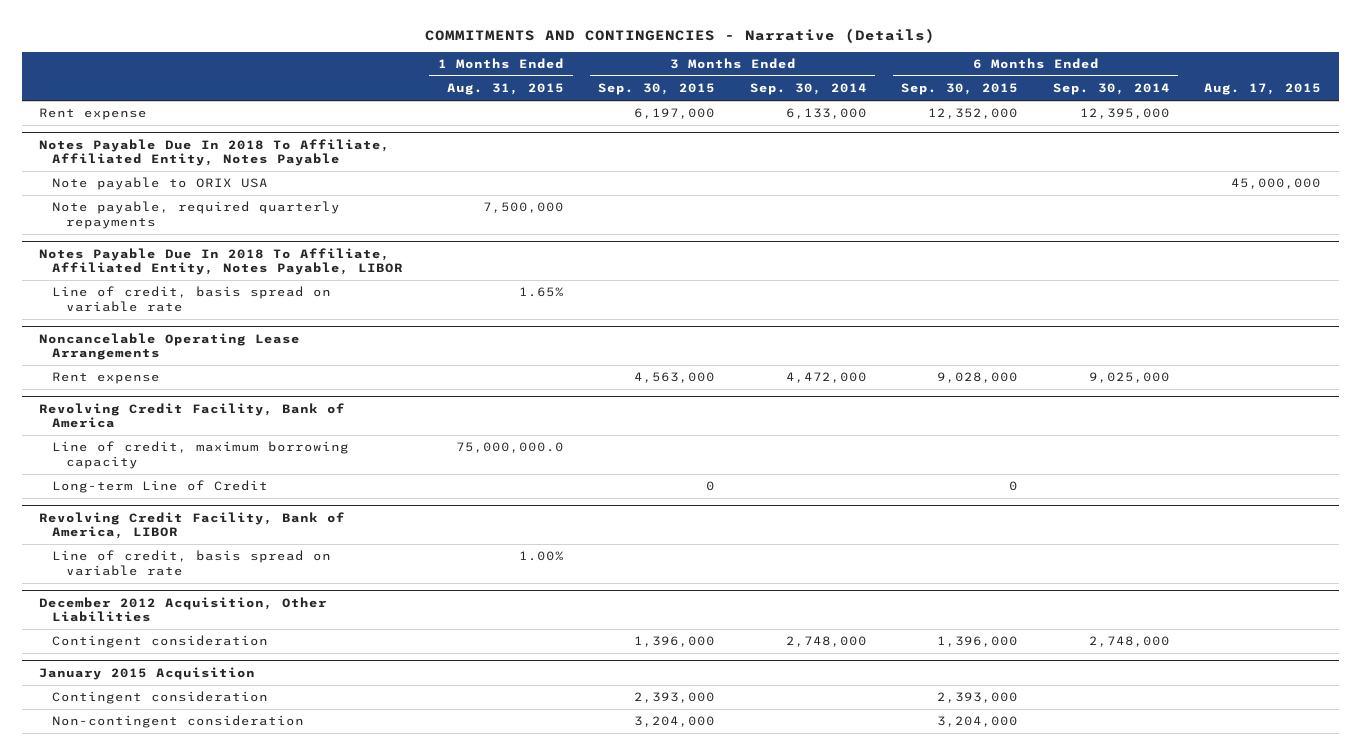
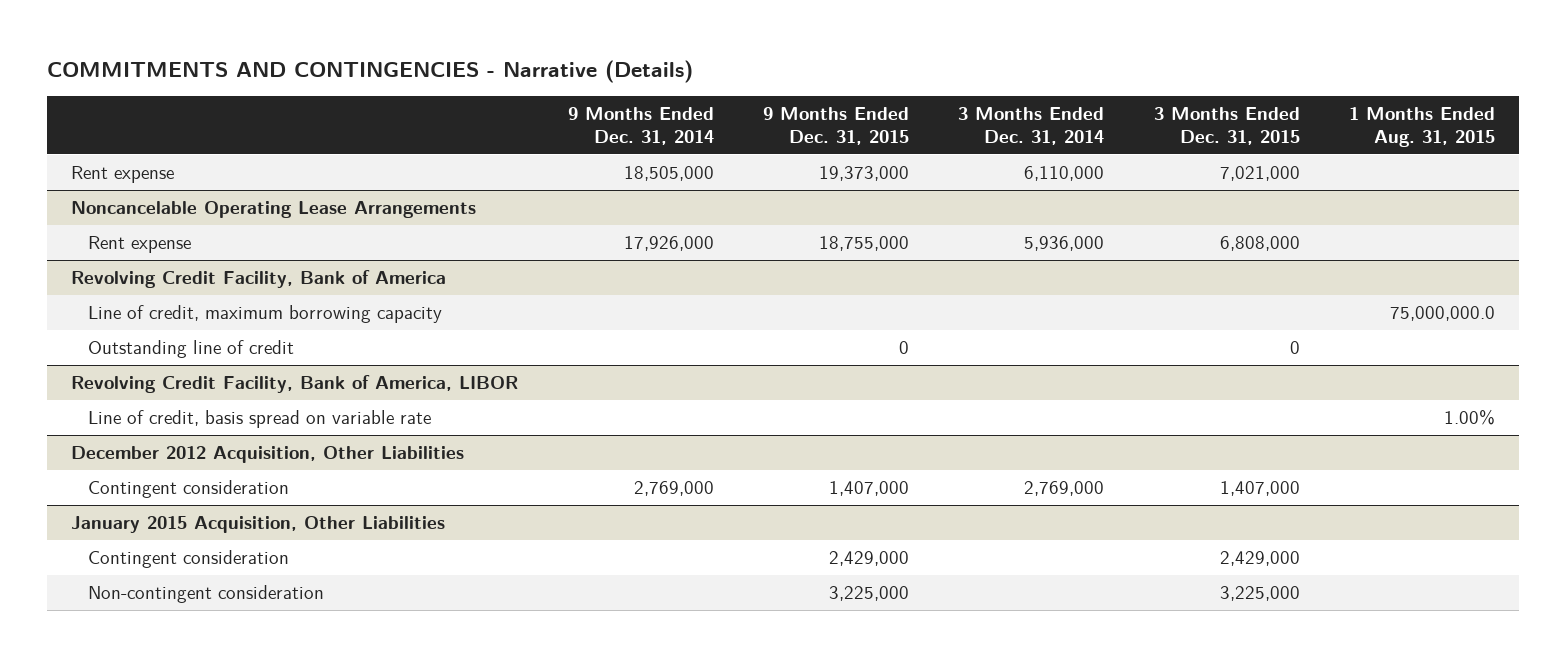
- | 1 Months Ended Aug. 31, 2015 | 3 Months Ended Sep. 30, 2015 | 3 Months Ended Sep. 30, 2014 | 6 Months Ended Sep. 30, 2015 | 6 Months Ended Sep. 30, 2014 | Aug. 17, 2015
+ | 9 Months Ended Dec. 31, 2014 | 9 Months Ended Dec. 31, 2015 | 3 Months Ended Dec. 31, 2014 | 3 Months Ended Dec. 31, 2015 | 1 Months Ended Aug. 31, 2015
- Notes Payable Due In 2018 To Affiliate, Affiliated Entity, Notes Payable
- Note payable to ORIX USA | | | | | | 45,000,000
- Note payable, required quarterly repayments | 7,500,000 | | | | |
- Notes Payable Due In 2018 To Affiliate, Affiliated Entity, Notes Payable, LIBOR
- Line of credit, basis spread on variable rate | 1.65% | | | | |
@ Revolving Credit Facility, Bank of America
- Long-term Line of Credit | | 0 | | 0 | |
+ Outstanding line of credit | | 0 | | 0 |
- January 2015 Acquisition
+ January 2015 Acquisition, Other Liabilities

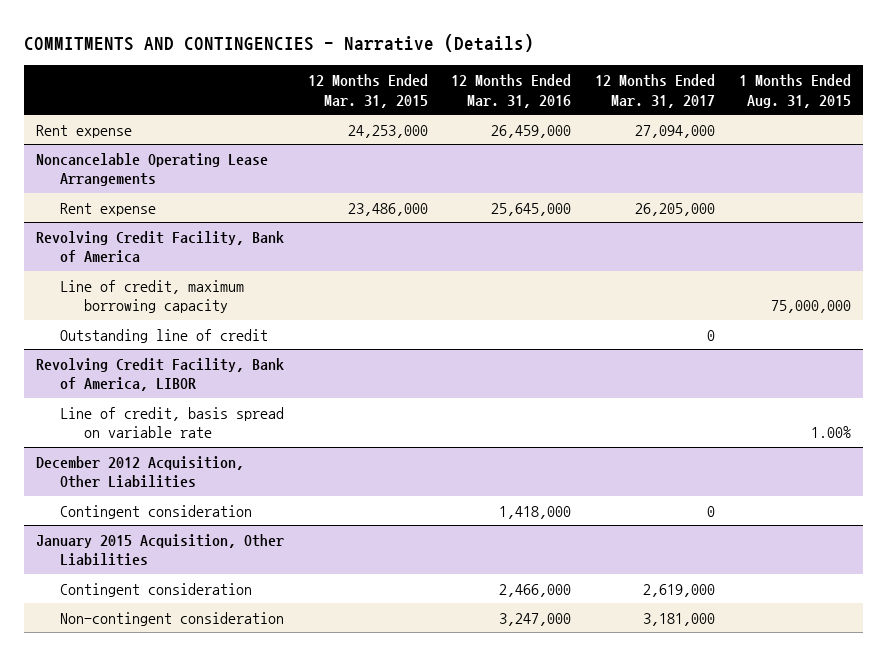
- | 9 Months Ended Dec. 31, 2014 | 9 Months Ended Dec. 31, 2015 | 3 Months Ended Dec. 31, 2014 | 3 Months Ended Dec. 31, 2015 | 1 Months Ended Aug. 31, 2015
+ | 12 Months Ended Mar. 31, 2015 | 12 Months Ended Mar. 31, 2016 | 12 Months Ended Mar. 31, 2017 | 1 Months Ended Aug. 31, 2015
@ Revolving Credit Facility, Bank of America
- Line of credit, maximum borrowing capacity | | | | | 75,000,000.0
+ Line of credit, maximum borrowing capacity | | | | 75,000,000

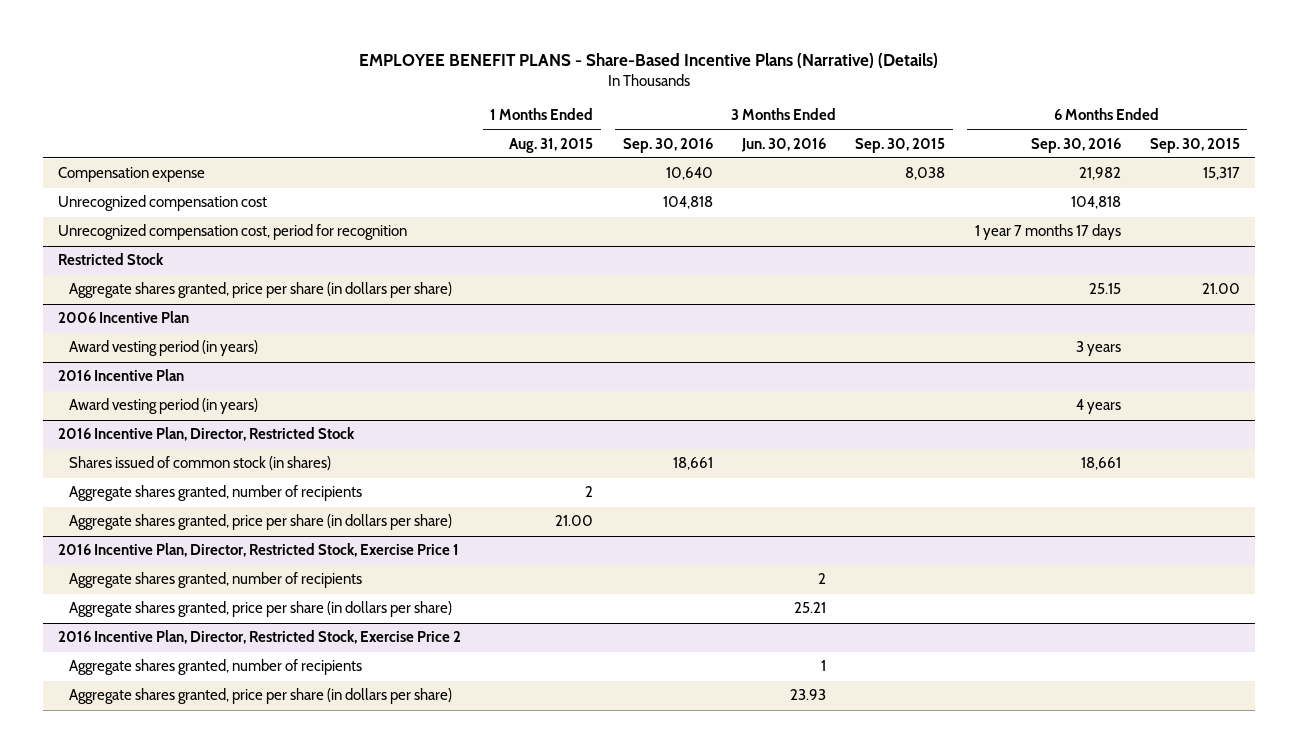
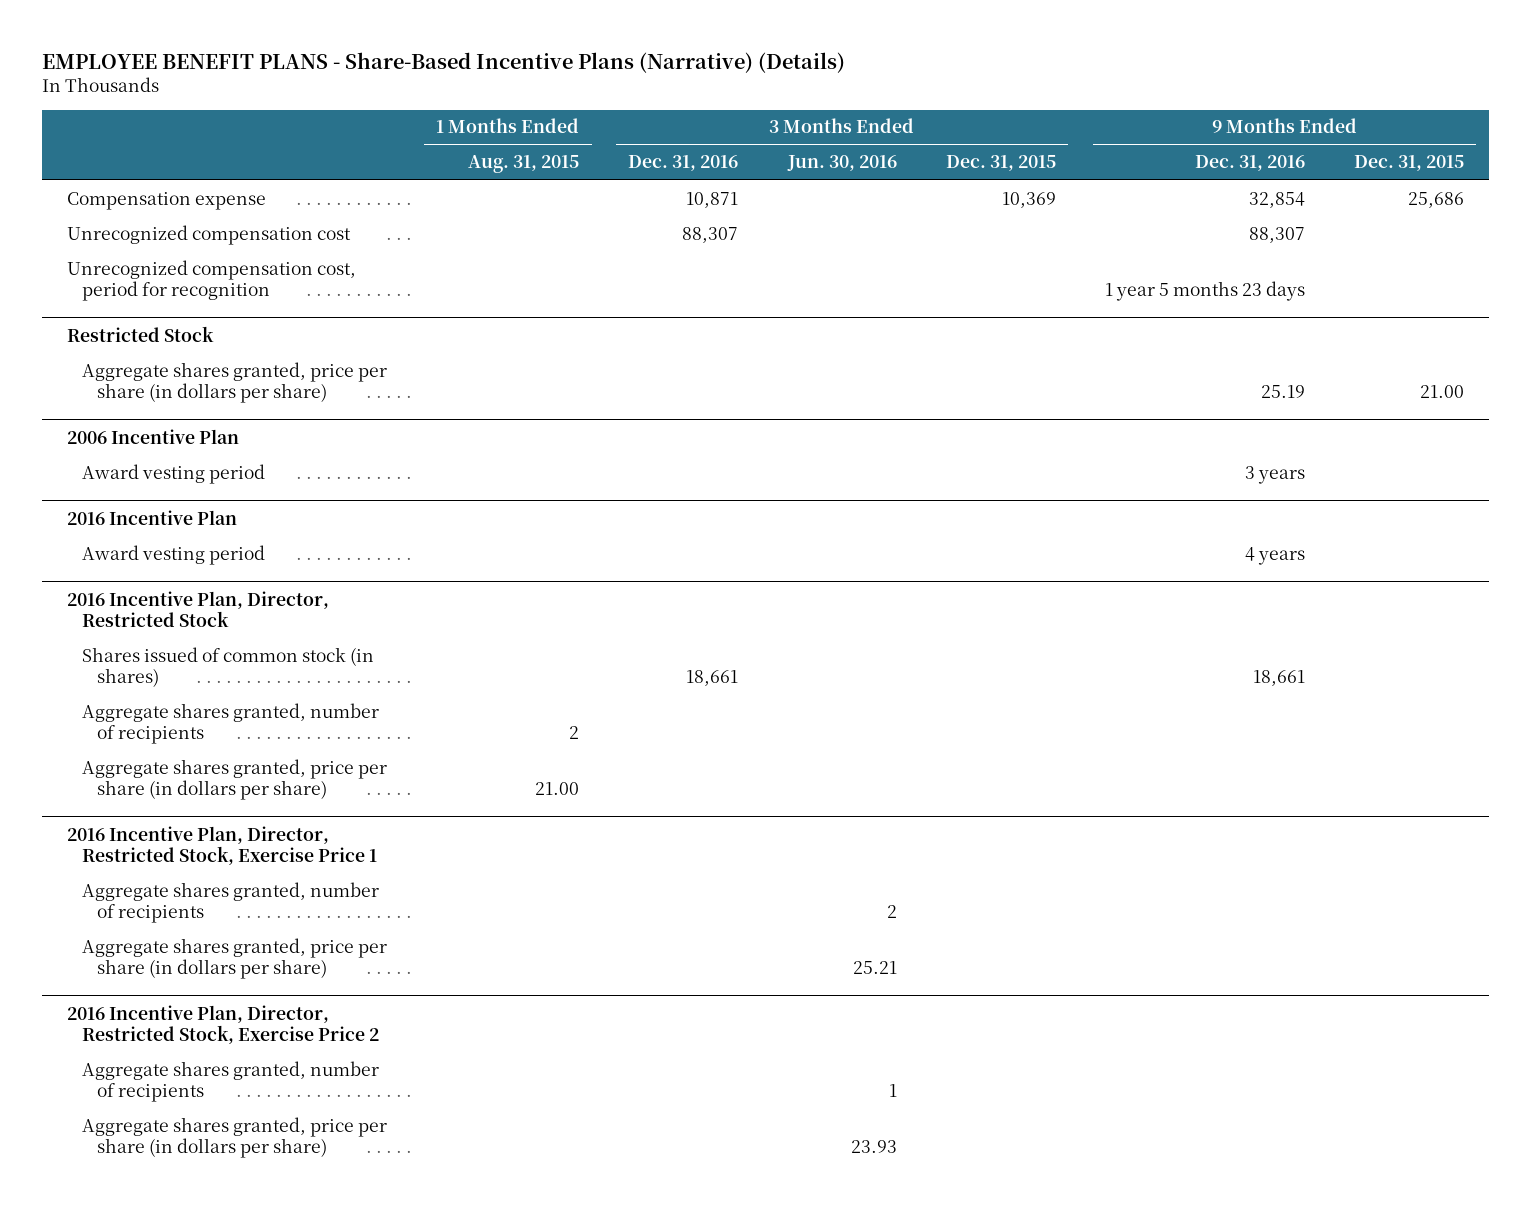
- | 1 Months Ended Aug. 31, 2015 | 3 Months Ended Sep. 30, 2016 | 3 Months Ended Jun. 30, 2016 | 3 Months Ended Sep. 30, 2015 | 6 Months Ended Sep. 30, 2016 | 6 Months Ended Sep. 30, 2015
+ | 1 Months Ended Aug. 31, 2015 | 3 Months Ended Dec. 31, 2016 | 3 Months Ended Jun. 30, 2016 | 3 Months Ended Dec. 31, 2015 | 9 Months Ended Dec. 31, 2016 | 9 Months Ended Dec. 31, 2015
@ 2006 Incentive Plan
- Award vesting period (in years) | | | | | 3 years |
+ Award vesting period | | | | | 3 years |
@ 2016 Incentive Plan
- Award vesting period (in years) | | | | | 4 years |
+ Award vesting period | | | | | 4 years |

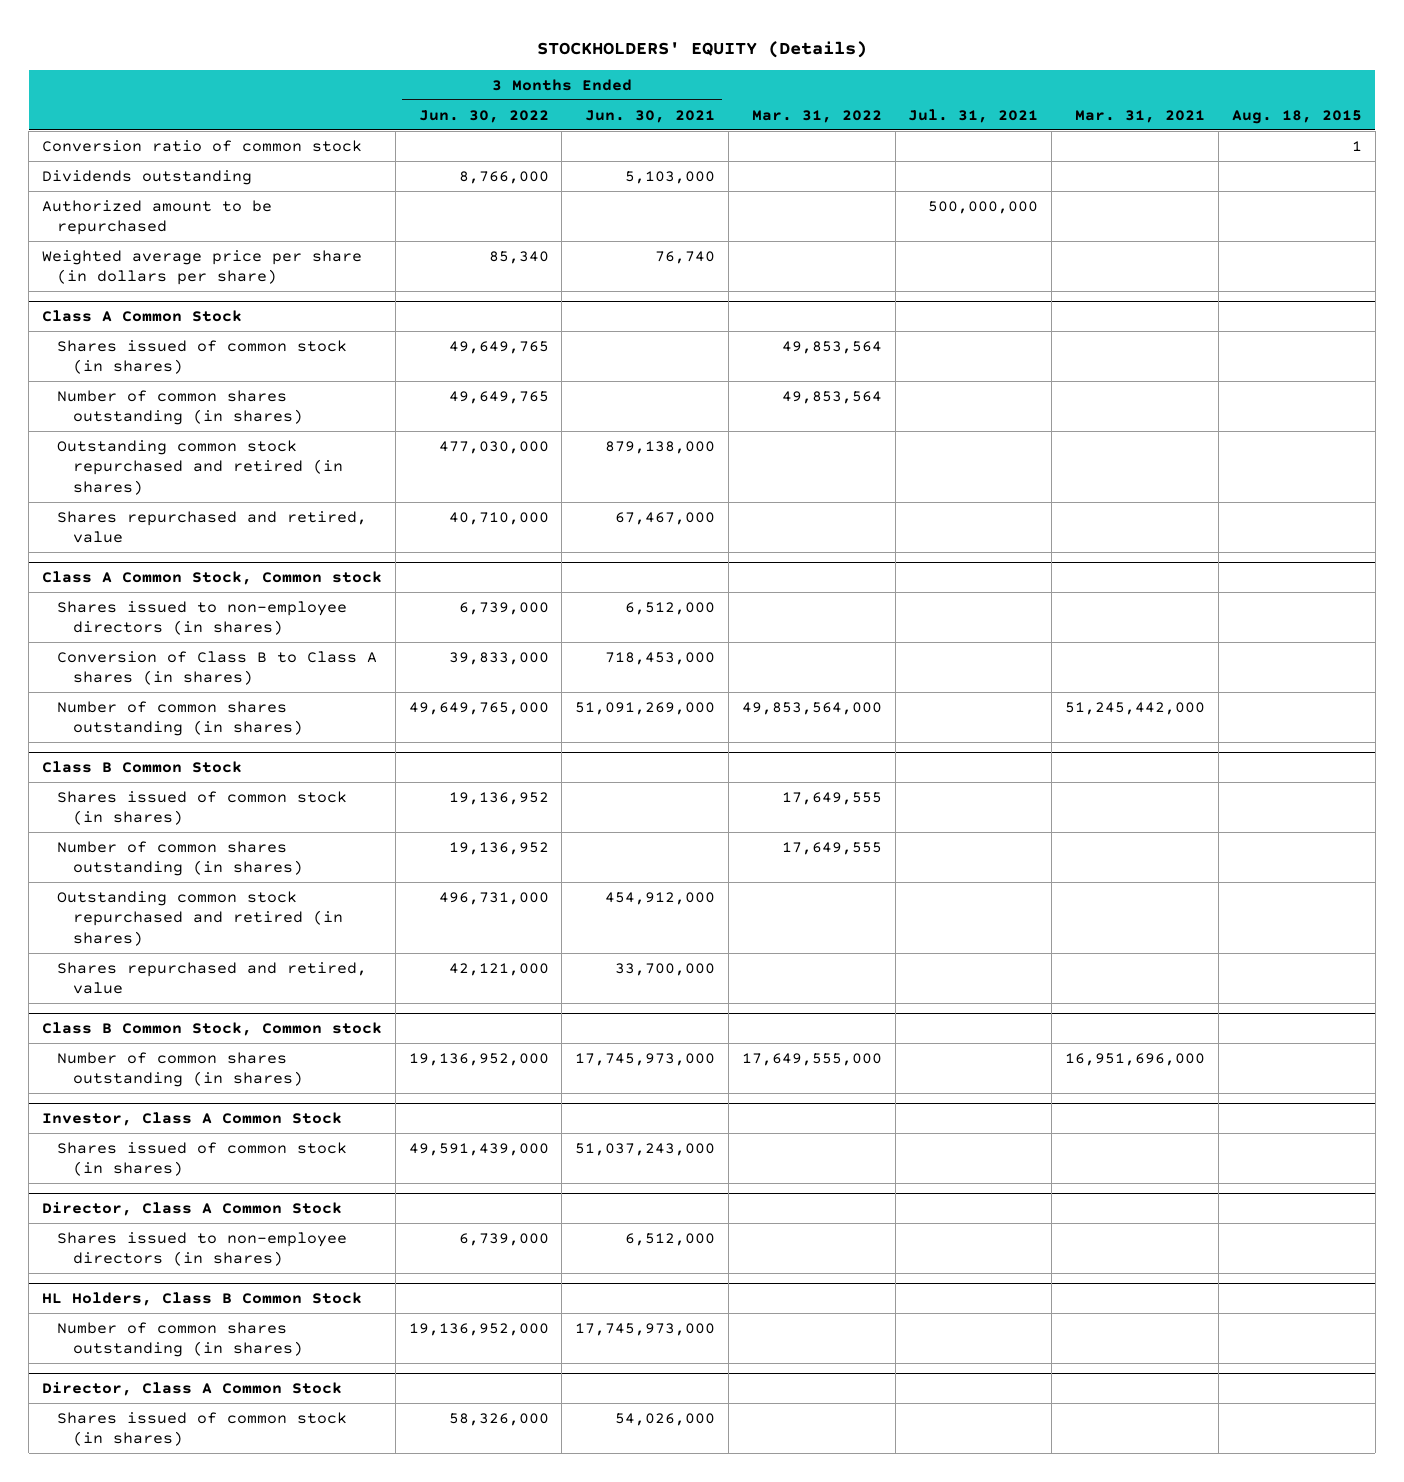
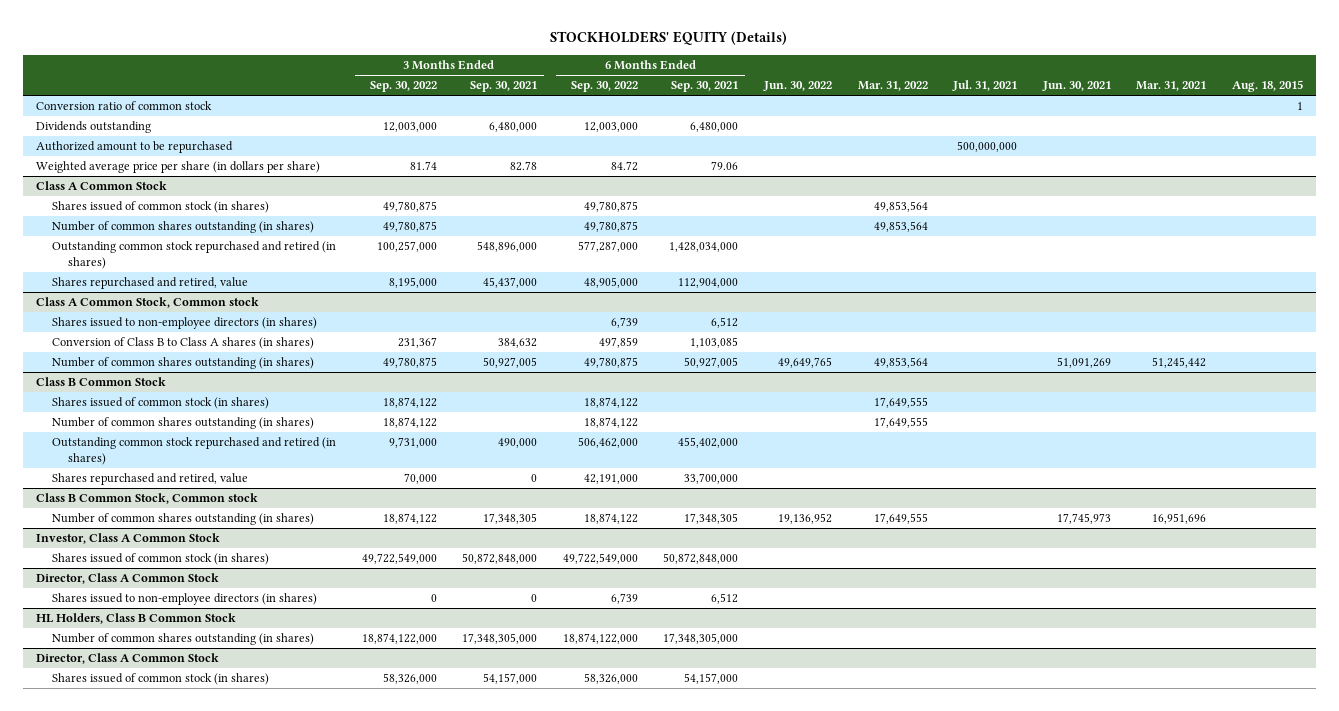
- | 3 Months Ended Jun. 30, 2022 | 3 Months Ended Jun. 30, 2021 | Mar. 31, 2022 | Jul. 31, 2021 | Mar. 31, 2021 | Aug. 18, 2015
+ | 3 Months Ended Sep. 30, 2022 | 3 Months Ended Sep. 30, 2021 | 6 Months Ended Sep. 30, 2022 | 6 Months Ended Sep. 30, 2021 | Jun. 30, 2022 | Mar. 31, 2022 | Jul. 31, 2021 | Jun. 30, 2021 | Mar. 31, 2021 | Aug. 18, 2015
@ Class A Common Stock, Common stock
- Number of common shares outstanding (in shares) | 49,649,765,000 | 51,091,269,000 | 49,853,564,000 | | 51,245,442,000 |
+ Number of common shares outstanding (in shares) | 49,780,875 | 50,927,005 | 49,780,875 | 50,927,005 | 49,649,765 | 49,853,564 | | 51,091,269 | 51,245,442 |
@ Class B Common Stock, Common stock
- Number of common shares outstanding (in shares) | 19,136,952,000 | 17,745,973,000 | 17,649,555,000 | | 16,951,696,000 |
+ Number of common shares outstanding (in shares) | 18,874,122 | 17,348,305 | 18,874,122 | 17,348,305 | 19,136,952 | 17,649,555 | | 17,745,973 | 16,951,696 |

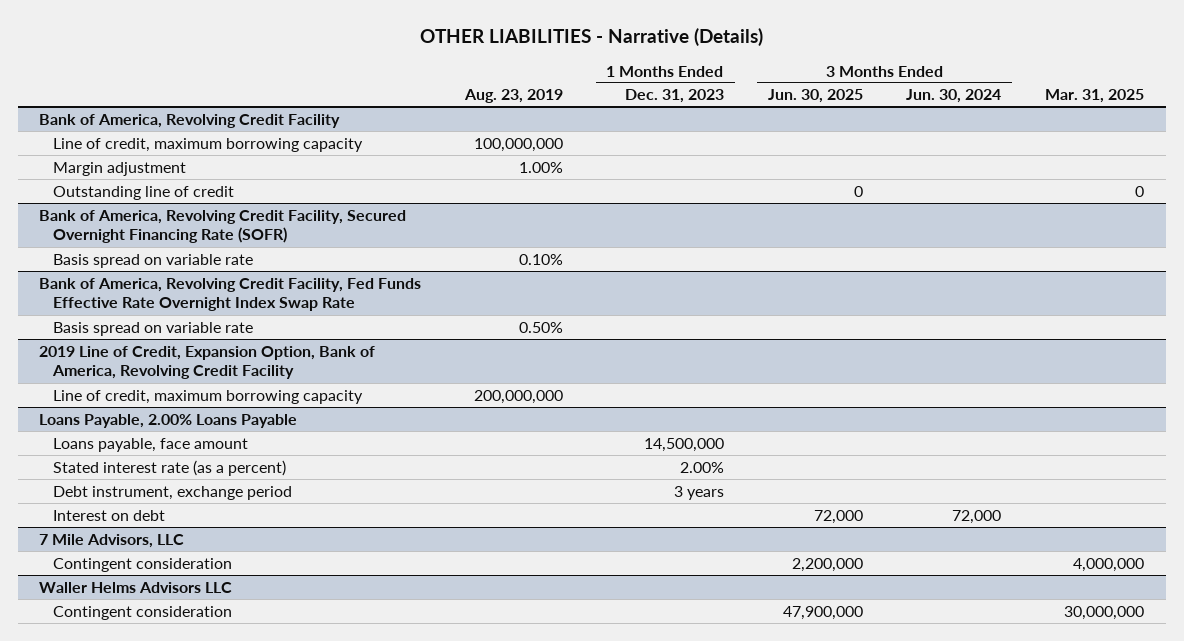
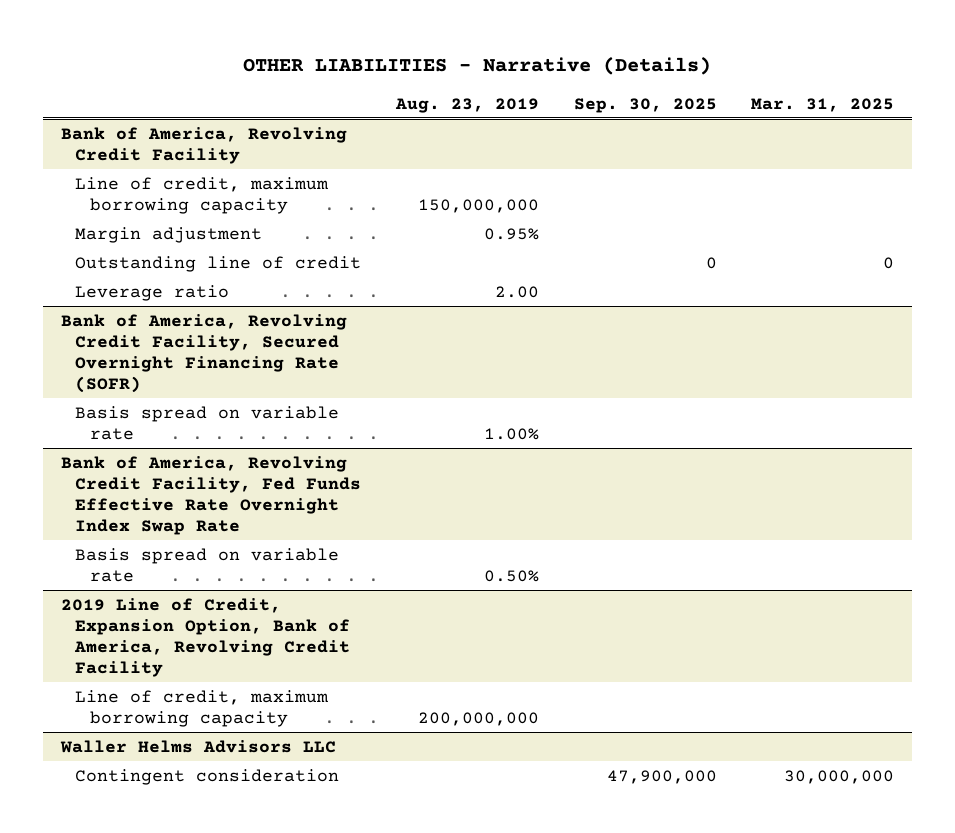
- | Aug. 23, 2019 | 1 Months Ended Dec. 31, 2023 | 3 Months Ended Jun. 30, 2025 | 3 Months Ended Jun. 30, 2024 | Mar. 31, 2025
+ | Aug. 23, 2019 | Sep. 30, 2025 | Mar. 31, 2025
@ Bank of America, Revolving Credit Facility
- Line of credit, maximum borrowing capacity | 100,000,000 | | | |
- Margin adjustment | 1.00% | | | |
+ Line of credit, maximum borrowing capacity | 150,000,000 | |
+ Margin adjustment | 0.95% | |
+ Leverage ratio | 2.00 | |
@ Bank of America, Revolving Credit Facility, Secured Overnight Financing Rate (SOFR)
- Basis spread on variable rate | 0.10% | | | |
+ Basis spread on variable rate | 1.00% | |
- Loans Payable, 2.00% Loans Payable
- Loans payable, face amount | | 14,500,000 | | |
- Stated interest rate (as a percent) | | 2.00% | | |
- Debt instrument, exchange period | | 3 years | | |
- Interest on debt | | | 72,000 | 72,000 |
- 7 Mile Advisors, LLC
- Contingent consideration | | | 2,200,000 | | 4,000,000

